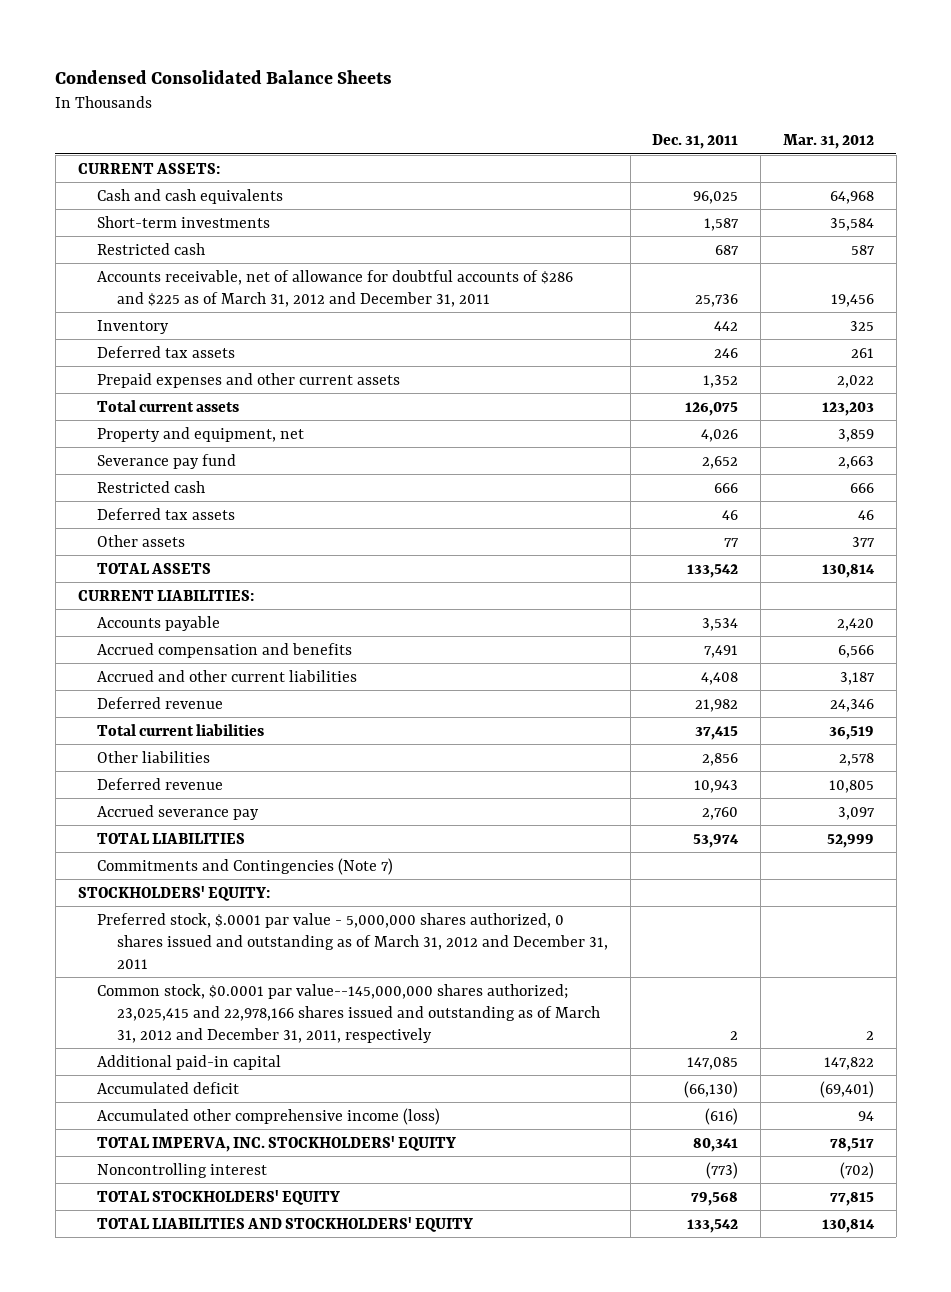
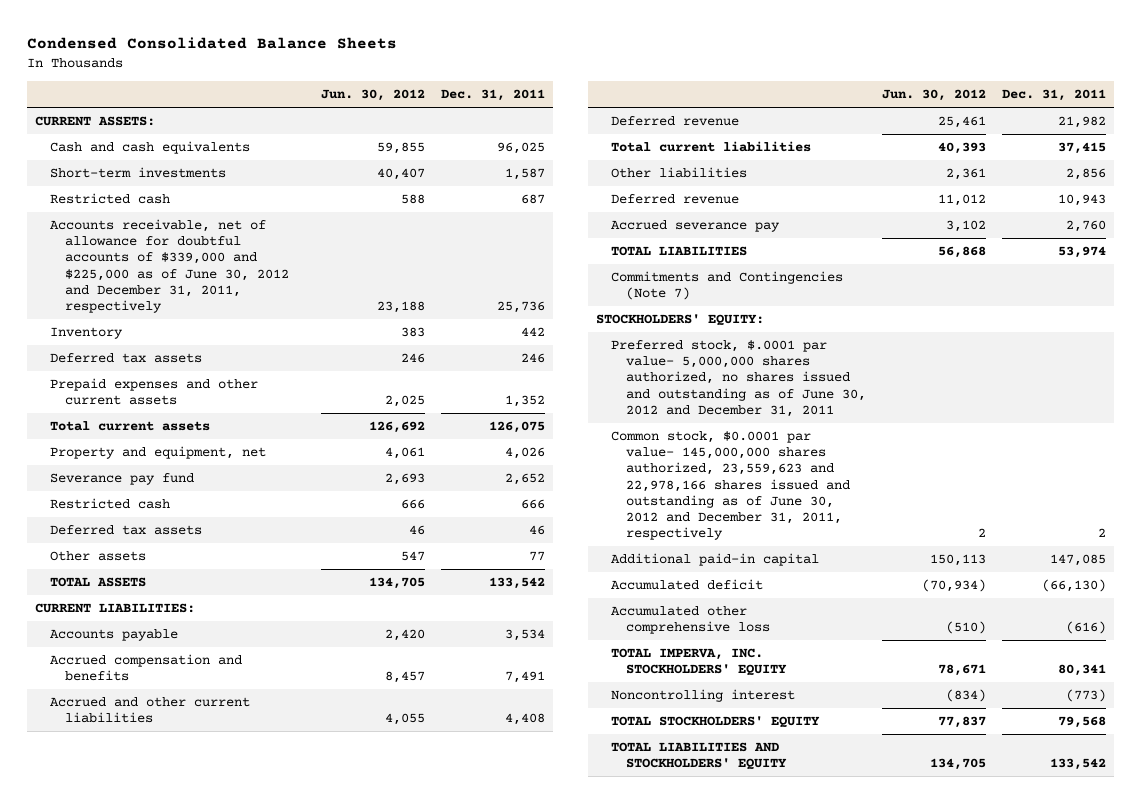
- | Dec. 31, 2011 | Mar. 31, 2012
+ | Jun. 30, 2012 | Dec. 31, 2011
- Accounts receivable, net of allowance for doubtful accounts of $286 and $225 as of March 31, 2012 and December 31, 2011 | 25,736 | 19,456
+ Accounts receivable, net of allowance for doubtful accounts of $339,000 and $225,000 as of June 30, 2012 and December 31, 2011, respectively | 23,188 | 25,736
- Preferred stock, $.0001 par value - 5,000,000 shares authorized, 0 shares issued and outstanding as of March 31, 2012 and December 31, 2011
- Common stock, $0.0001 par value--145,000,000 shares authorized; 23,025,415 and 22,978,166 shares issued and outstanding as of March 31, 2012 and December 31, 2011, respectively | 2 | 2
+ Preferred stock, $.0001 par value- 5,000,000 shares authorized, no shares issued and outstanding as of June 30, 2012 and December 31, 2011
+ Common stock, $0.0001 par value- 145,000,000 shares authorized, 23,559,623 and 22,978,166 shares issued and outstanding as of June 30, 2012 and December 31, 2011, respectively | 2 | 2
- Accumulated other comprehensive income (loss) | (616) | 94
+ Accumulated other comprehensive loss | (510) | (616)

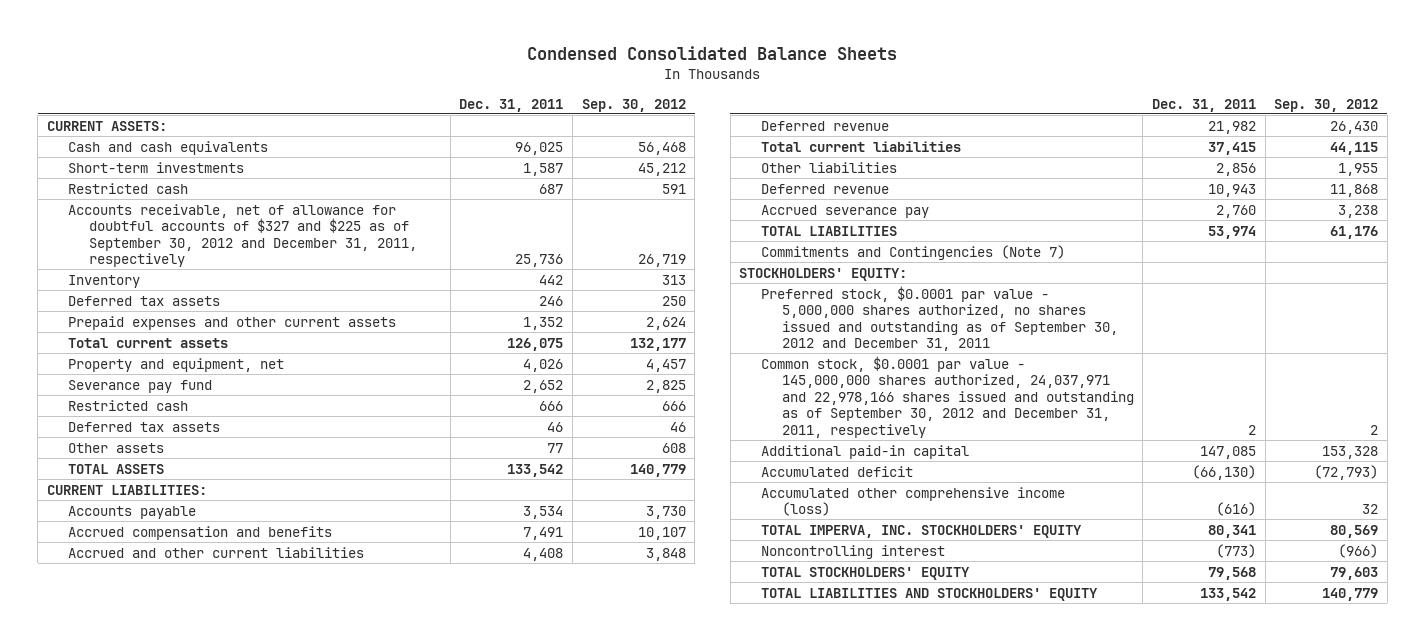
- | Jun. 30, 2012 | Dec. 31, 2011
+ | Dec. 31, 2011 | Sep. 30, 2012
- Accounts receivable, net of allowance for doubtful accounts of $339,000 and $225,000 as of June 30, 2012 and December 31, 2011, respectively | 23,188 | 25,736
+ Accounts receivable, net of allowance for doubtful accounts of $327 and $225 as of September 30, 2012 and December 31, 2011, respectively | 25,736 | 26,719
- Preferred stock, $.0001 par value- 5,000,000 shares authorized, no shares issued and outstanding as of June 30, 2012 and December 31, 2011
- Common stock, $0.0001 par value- 145,000,000 shares authorized, 23,559,623 and 22,978,166 shares issued and outstanding as of June 30, 2012 and December 31, 2011, respectively | 2 | 2
+ Preferred stock, $0.0001 par value - 5,000,000 shares authorized, no shares issued and outstanding as of September 30, 2012 and December 31, 2011
+ Common stock, $0.0001 par value - 145,000,000 shares authorized, 24,037,971 and 22,978,166 shares issued and outstanding as of September 30, 2012 and December 31, 2011, respectively | 2 | 2
- Accumulated other comprehensive loss | (510) | (616)
+ Accumulated other comprehensive income (loss) | (616) | 32

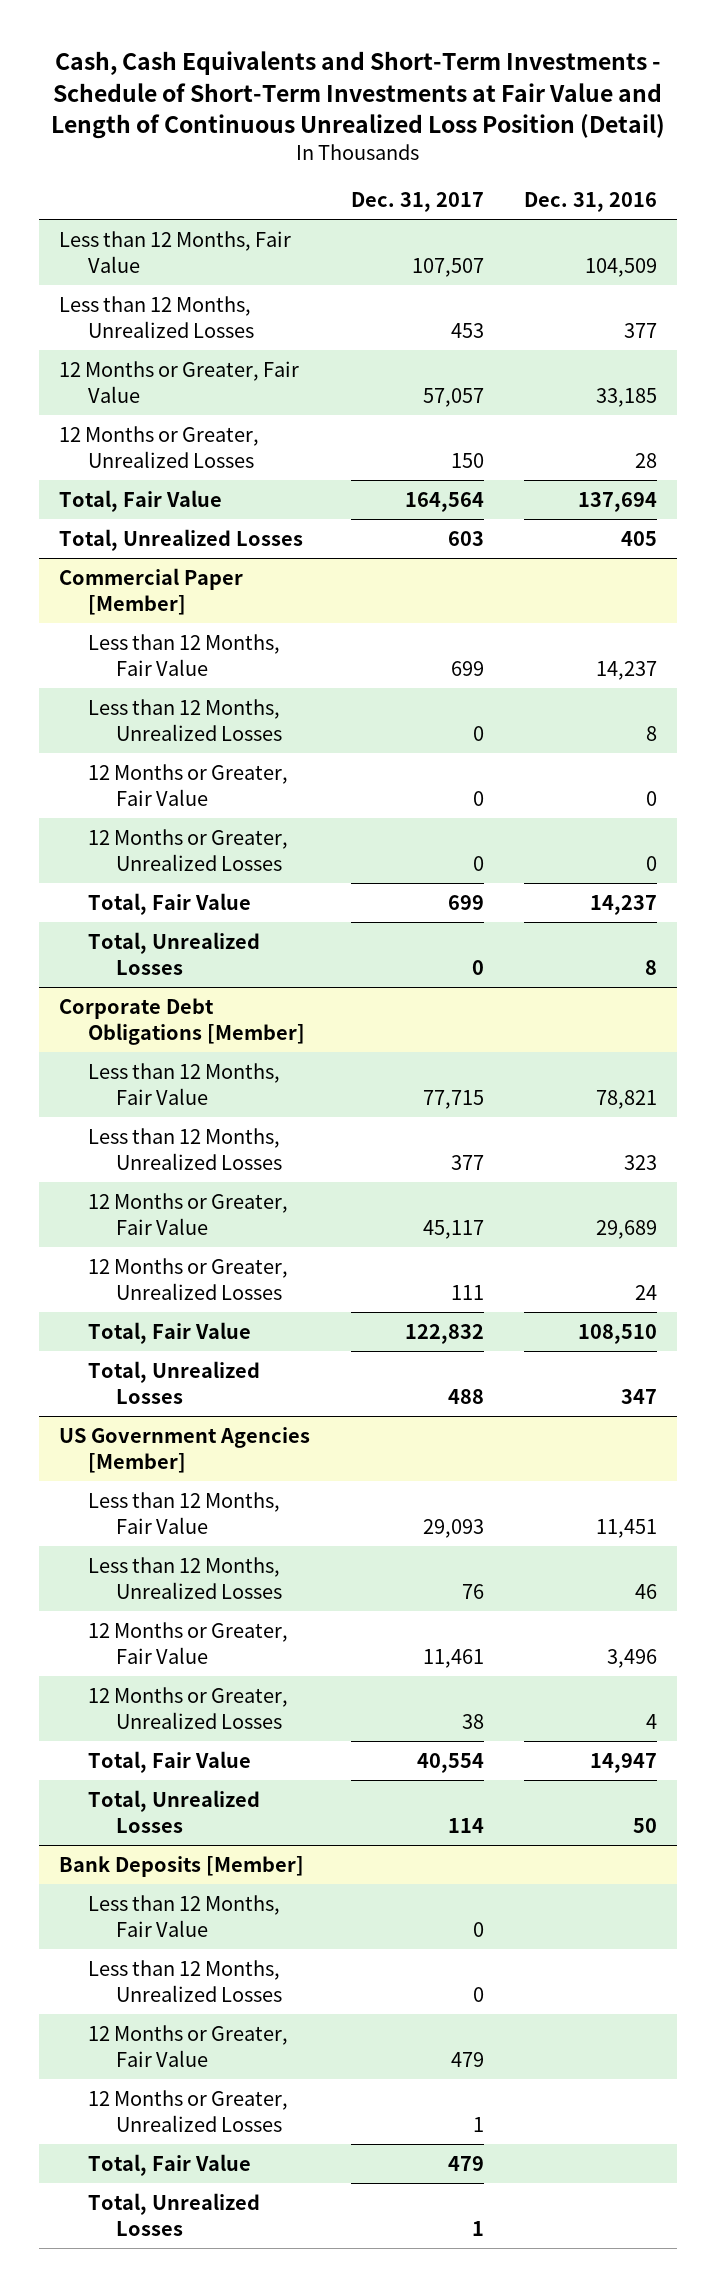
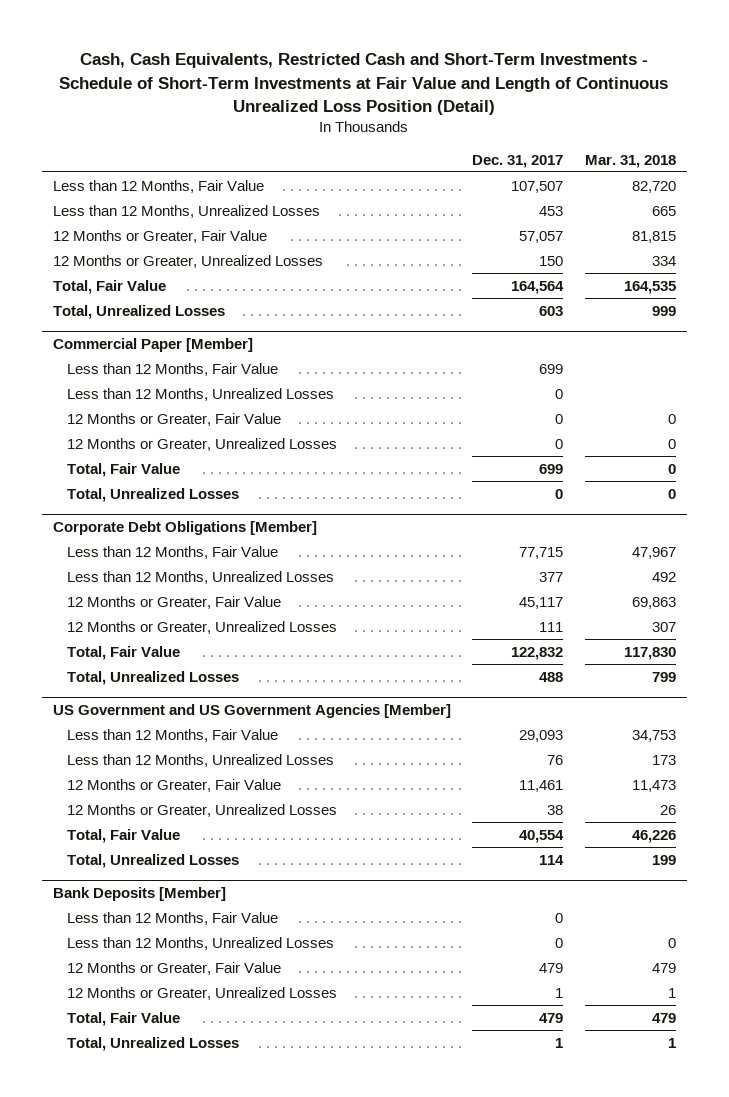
- Cash, Cash Equivalents and Short-Term Investments - Schedule of Short-Term Investments at Fair Value and Length of Continuous Unrealized Loss Position (Detail)
+ Cash, Cash Equivalents, Restricted Cash and Short-Term Investments - Schedule of Short-Term Investments at Fair Value and Length of Continuous Unrealized Loss Position (Detail)
- | Dec. 31, 2017 | Dec. 31, 2016
+ | Dec. 31, 2017 | Mar. 31, 2018
- US Government Agencies [Member]
+ US Government and US Government Agencies [Member]

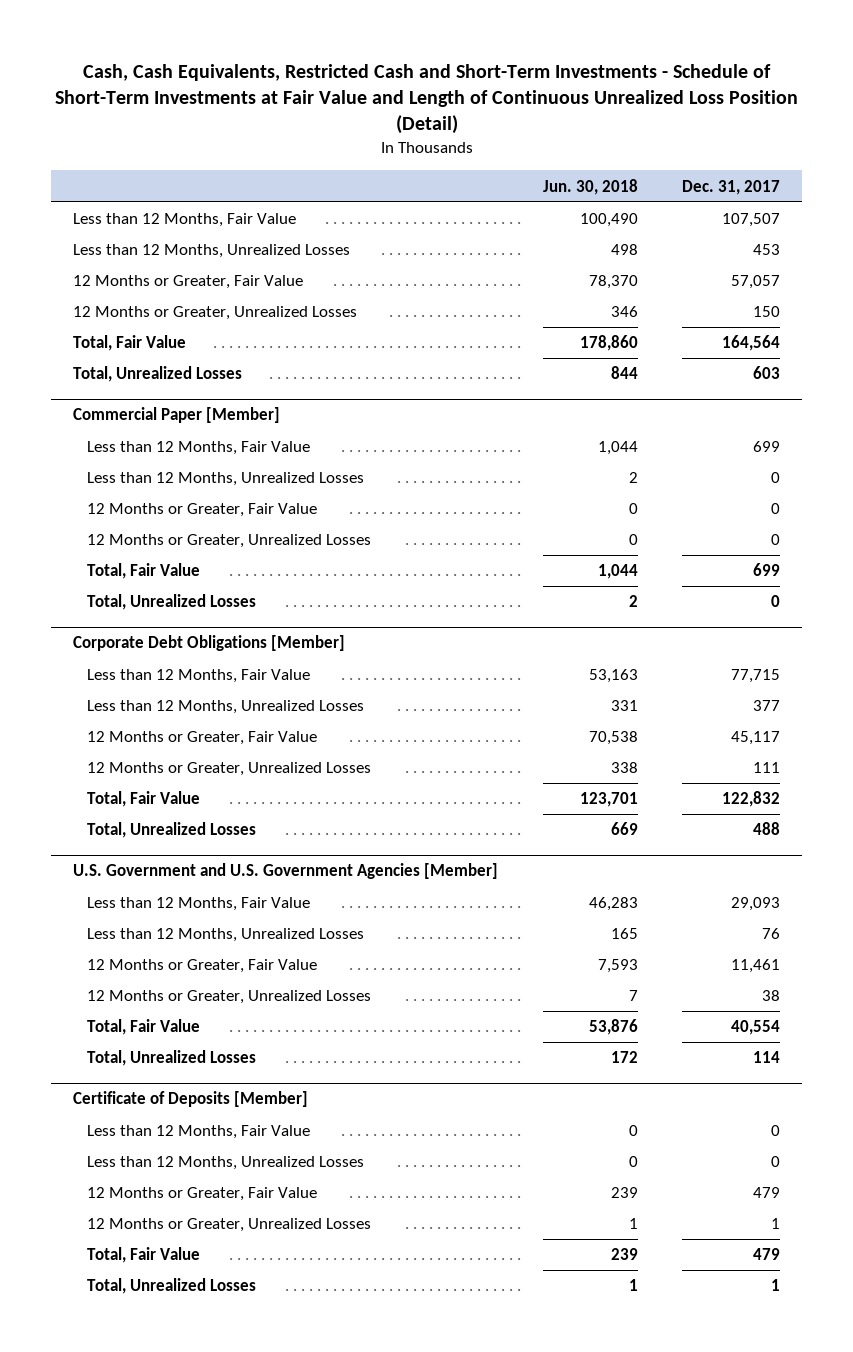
- | Dec. 31, 2017 | Mar. 31, 2018
+ | Jun. 30, 2018 | Dec. 31, 2017
- US Government and US Government Agencies [Member]
+ U.S. Government and U.S. Government Agencies [Member]
- Bank Deposits [Member]
+ Certificate of Deposits [Member]

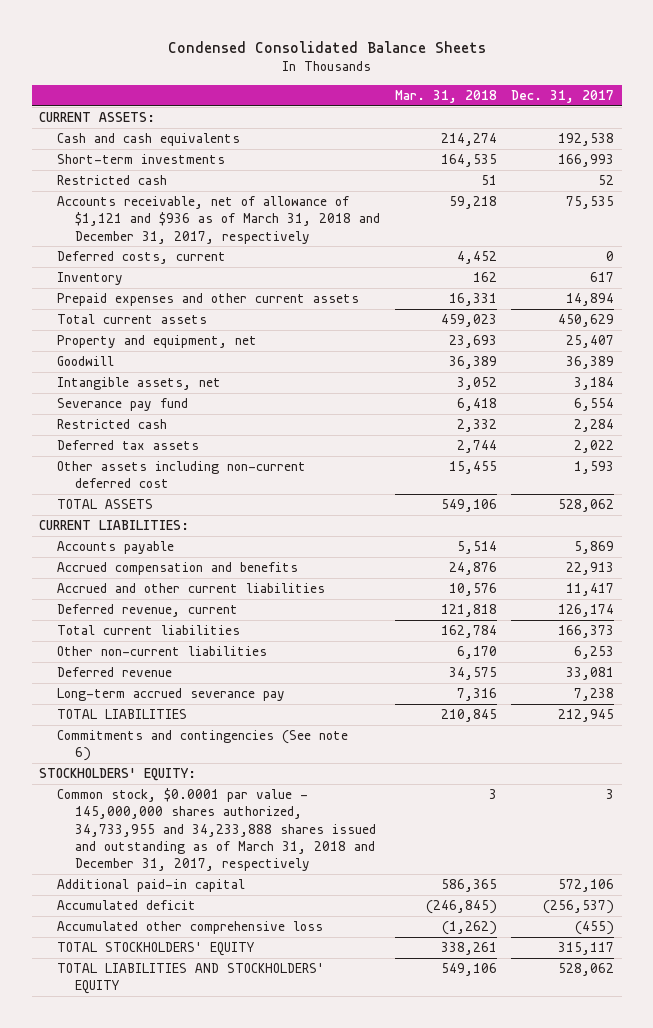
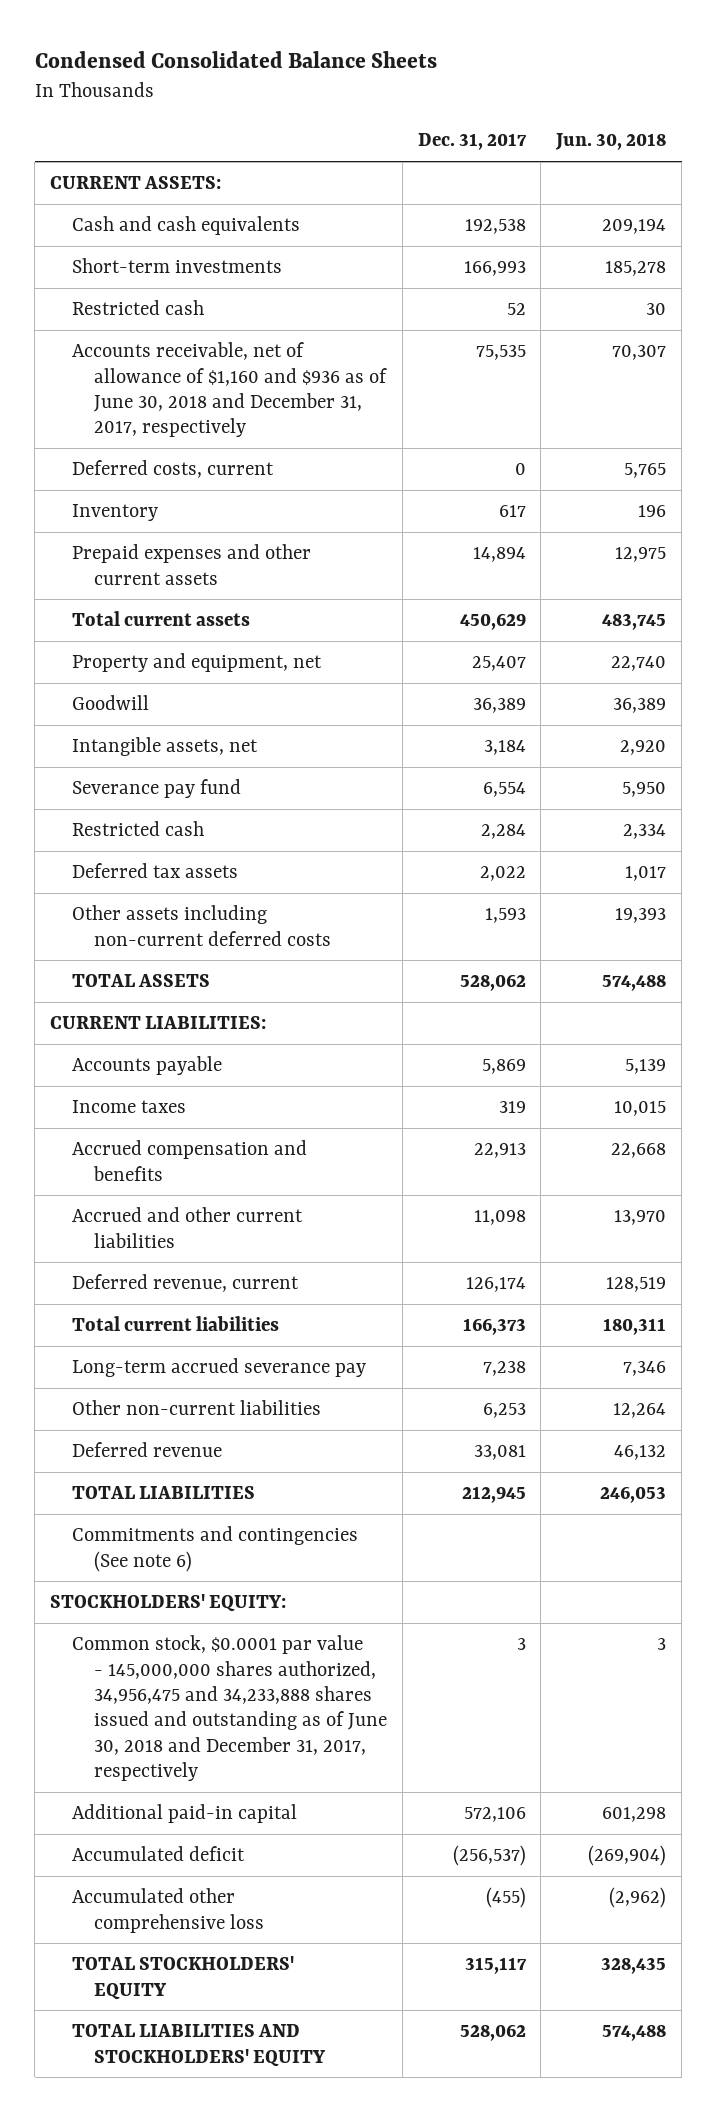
- | Mar. 31, 2018 | Dec. 31, 2017
+ | Dec. 31, 2017 | Jun. 30, 2018
- Accounts receivable, net of allowance of $1,121 and $936 as of March 31, 2018 and December 31, 2017, respectively | 59,218 | 75,535
+ Accounts receivable, net of allowance of $1,160 and $936 as of June 30, 2018 and December 31, 2017, respectively | 75,535 | 70,307
- Other assets including non-current deferred cost | 15,455 | 1,593
+ Other assets including non-current deferred costs | 1,593 | 19,393
+ Income taxes | 319 | 10,015
- Accrued and other current liabilities | 10,576 | 11,417
+ Accrued and other current liabilities | 11,098 | 13,970
moved up: Long-term accrued severance pay | 7,238 | 7,346
- Common stock, $0.0001 par value - 145,000,000 shares authorized, 34,733,955 and 34,233,888 shares issued and outstanding as of March 31, 2018 and December 31, 2017, respectively | 3 | 3
+ Common stock, $0.0001 par value - 145,000,000 shares authorized, 34,956,475 and 34,233,888 shares issued and outstanding as of June 30, 2018 and December 31, 2017, respectively | 3 | 3

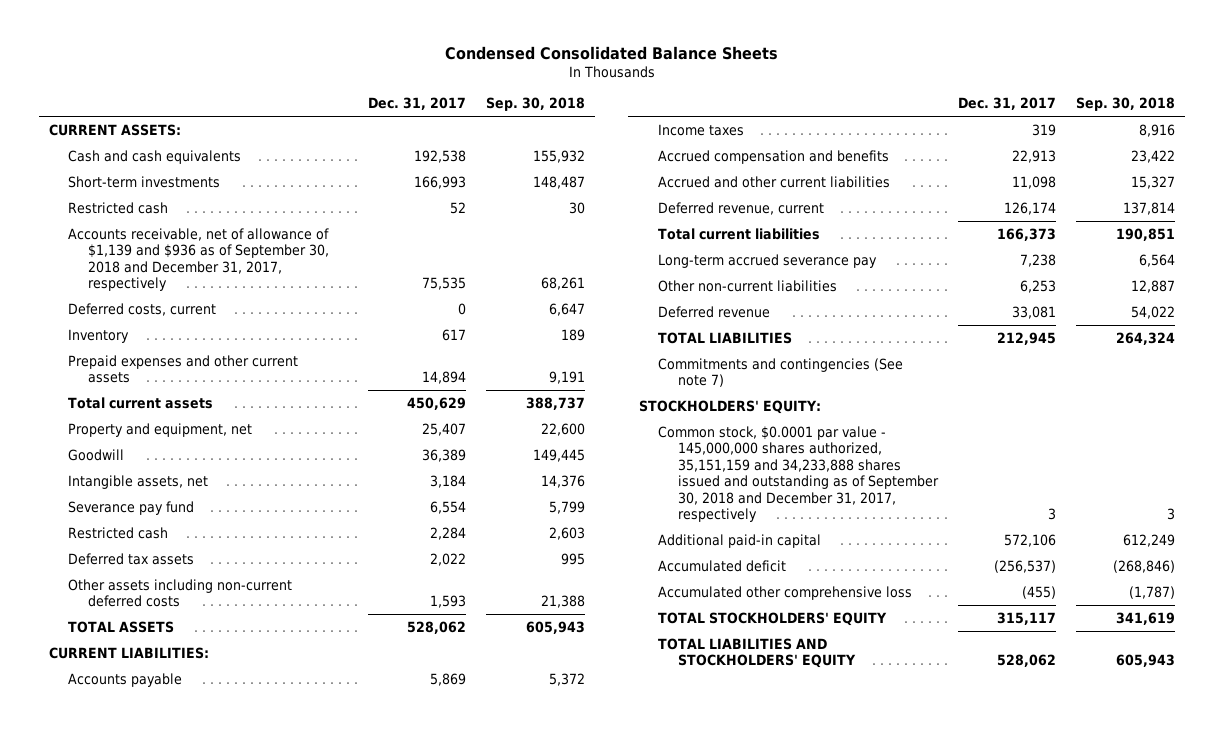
- | Dec. 31, 2017 | Jun. 30, 2018
+ | Dec. 31, 2017 | Sep. 30, 2018
- Accounts receivable, net of allowance of $1,160 and $936 as of June 30, 2018 and December 31, 2017, respectively | 75,535 | 70,307
+ Accounts receivable, net of allowance of $1,139 and $936 as of September 30, 2018 and December 31, 2017, respectively | 75,535 | 68,261
- Commitments and contingencies (See note 6)
+ Commitments and contingencies (See note 7)
- Common stock, $0.0001 par value - 145,000,000 shares authorized, 34,956,475 and 34,233,888 shares issued and outstanding as of June 30, 2018 and December 31, 2017, respectively | 3 | 3
+ Common stock, $0.0001 par value - 145,000,000 shares authorized, 35,151,159 and 34,233,888 shares issued and outstanding as of September 30, 2018 and December 31, 2017, respectively | 3 | 3

